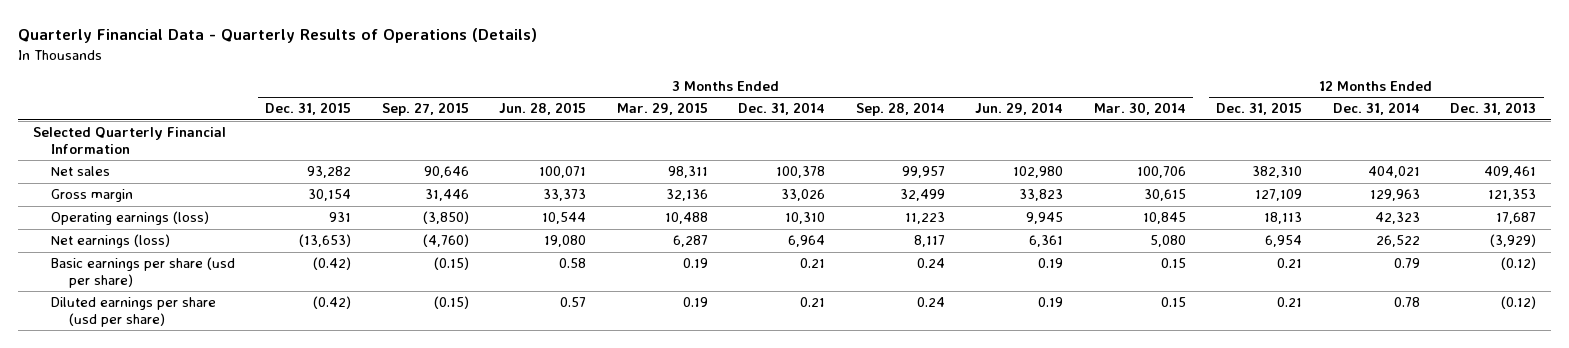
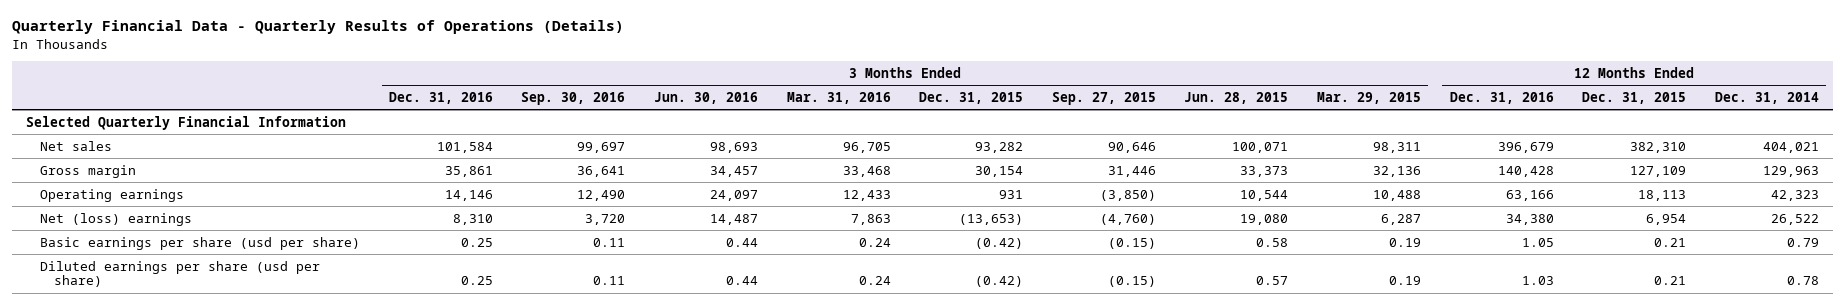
- | 3 Months Ended Dec. 31, 2015 | 3 Months Ended Sep. 27, 2015 | 3 Months Ended Jun. 28, 2015 | 3 Months Ended Mar. 29, 2015 | 3 Months Ended Dec. 31, 2014 | 3 Months Ended Sep. 28, 2014 | 3 Months Ended Jun. 29, 2014 | 3 Months Ended Mar. 30, 2014 | 12 Months Ended Dec. 31, 2015 | 12 Months Ended Dec. 31, 2014 | 12 Months Ended Dec. 31, 2013
+ | 3 Months Ended Dec. 31, 2016 | 3 Months Ended Sep. 30, 2016 | 3 Months Ended Jun. 30, 2016 | 3 Months Ended Mar. 31, 2016 | 3 Months Ended Dec. 31, 2015 | 3 Months Ended Sep. 27, 2015 | 3 Months Ended Jun. 28, 2015 | 3 Months Ended Mar. 29, 2015 | 12 Months Ended Dec. 31, 2016 | 12 Months Ended Dec. 31, 2015 | 12 Months Ended Dec. 31, 2014
- Operating earnings (loss) | 931 | (3,850) | 10,544 | 10,488 | 10,310 | 11,223 | 9,945 | 10,845 | 18,113 | 42,323 | 17,687
- Net earnings (loss) | (13,653) | (4,760) | 19,080 | 6,287 | 6,964 | 8,117 | 6,361 | 5,080 | 6,954 | 26,522 | (3,929)
+ Operating earnings | 14,146 | 12,490 | 24,097 | 12,433 | 931 | (3,850) | 10,544 | 10,488 | 63,166 | 18,113 | 42,323
+ Net (loss) earnings | 8,310 | 3,720 | 14,487 | 7,863 | (13,653) | (4,760) | 19,080 | 6,287 | 34,380 | 6,954 | 26,522

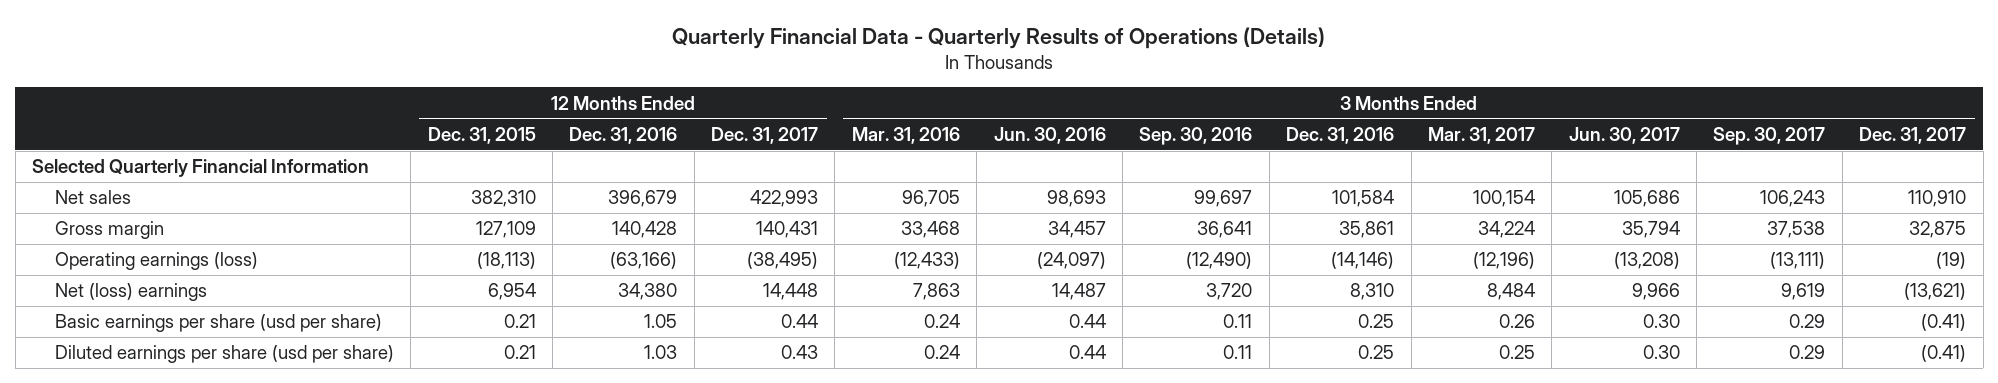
- | 3 Months Ended Dec. 31, 2016 | 3 Months Ended Sep. 30, 2016 | 3 Months Ended Jun. 30, 2016 | 3 Months Ended Mar. 31, 2016 | 3 Months Ended Dec. 31, 2015 | 3 Months Ended Sep. 27, 2015 | 3 Months Ended Jun. 28, 2015 | 3 Months Ended Mar. 29, 2015 | 12 Months Ended Dec. 31, 2016 | 12 Months Ended Dec. 31, 2015 | 12 Months Ended Dec. 31, 2014
+ | 12 Months Ended Dec. 31, 2015 | 12 Months Ended Dec. 31, 2016 | 12 Months Ended Dec. 31, 2017 | 3 Months Ended Mar. 31, 2016 | 3 Months Ended Jun. 30, 2016 | 3 Months Ended Sep. 30, 2016 | 3 Months Ended Dec. 31, 2016 | 3 Months Ended Mar. 31, 2017 | 3 Months Ended Jun. 30, 2017 | 3 Months Ended Sep. 30, 2017 | 3 Months Ended Dec. 31, 2017
- Operating earnings | 14,146 | 12,490 | 24,097 | 12,433 | 931 | (3,850) | 10,544 | 10,488 | 63,166 | 18,113 | 42,323
+ Operating earnings (loss) | (18,113) | (63,166) | (38,495) | (12,433) | (24,097) | (12,490) | (14,146) | (12,196) | (13,208) | (13,111) | (19)

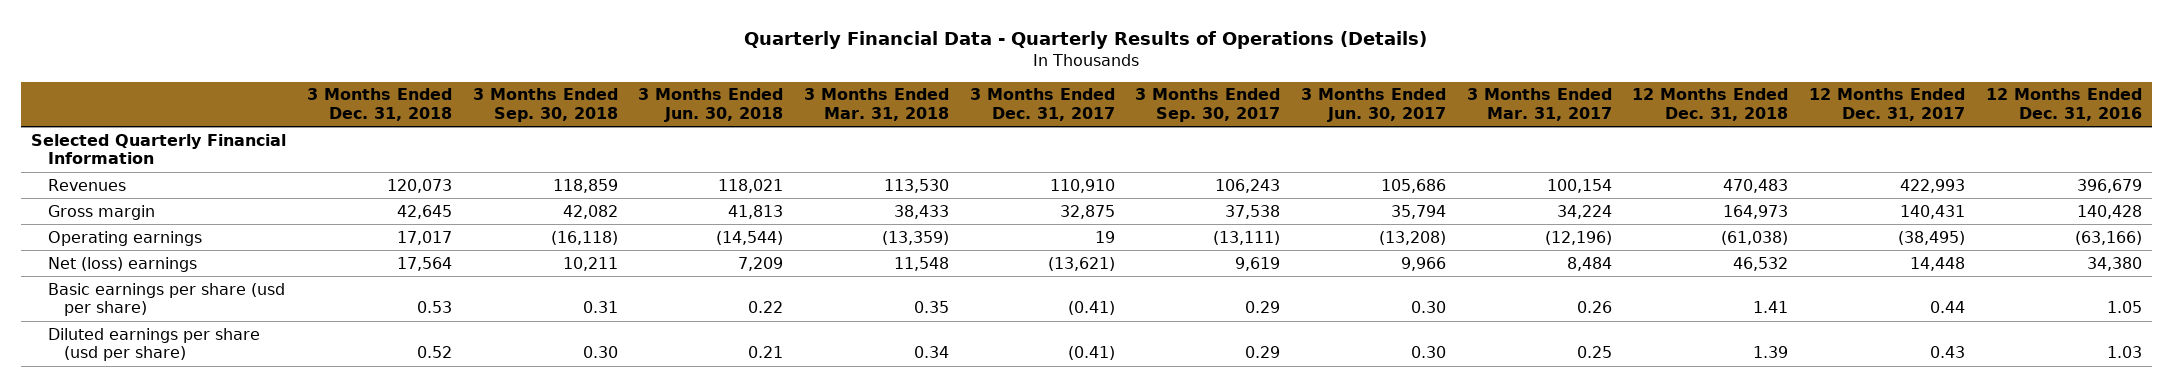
- | 12 Months Ended Dec. 31, 2015 | 12 Months Ended Dec. 31, 2016 | 12 Months Ended Dec. 31, 2017 | 3 Months Ended Mar. 31, 2016 | 3 Months Ended Jun. 30, 2016 | 3 Months Ended Sep. 30, 2016 | 3 Months Ended Dec. 31, 2016 | 3 Months Ended Mar. 31, 2017 | 3 Months Ended Jun. 30, 2017 | 3 Months Ended Sep. 30, 2017 | 3 Months Ended Dec. 31, 2017
+ | 3 Months Ended Dec. 31, 2018 | 3 Months Ended Sep. 30, 2018 | 3 Months Ended Jun. 30, 2018 | 3 Months Ended Mar. 31, 2018 | 3 Months Ended Dec. 31, 2017 | 3 Months Ended Sep. 30, 2017 | 3 Months Ended Jun. 30, 2017 | 3 Months Ended Mar. 31, 2017 | 12 Months Ended Dec. 31, 2018 | 12 Months Ended Dec. 31, 2017 | 12 Months Ended Dec. 31, 2016
- Net sales | 382,310 | 396,679 | 422,993 | 96,705 | 98,693 | 99,697 | 101,584 | 100,154 | 105,686 | 106,243 | 110,910
+ Revenues | 120,073 | 118,859 | 118,021 | 113,530 | 110,910 | 106,243 | 105,686 | 100,154 | 470,483 | 422,993 | 396,679
- Operating earnings (loss) | (18,113) | (63,166) | (38,495) | (12,433) | (24,097) | (12,490) | (14,146) | (12,196) | (13,208) | (13,111) | (19)
+ Operating earnings | 17,017 | (16,118) | (14,544) | (13,359) | 19 | (13,111) | (13,208) | (12,196) | (61,038) | (38,495) | (63,166)

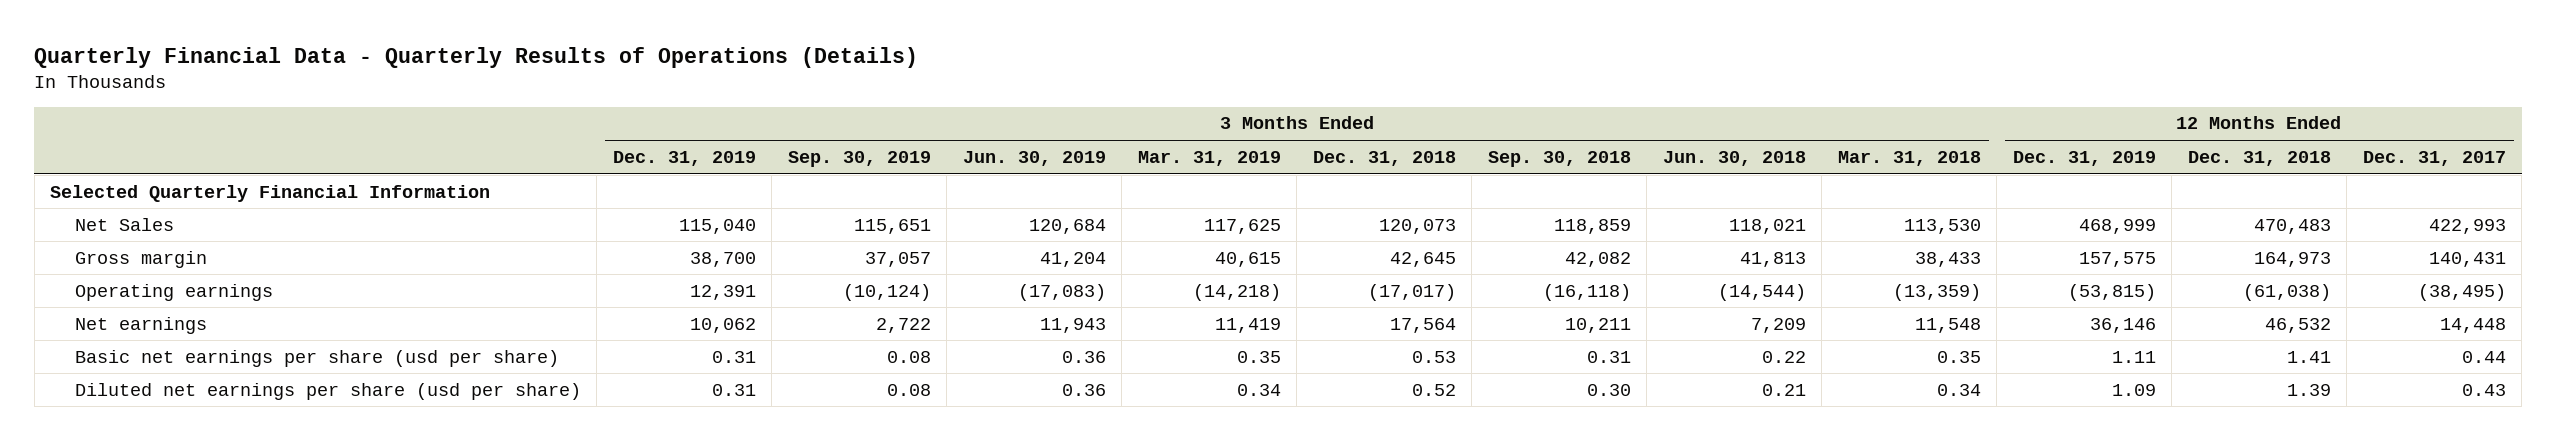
- | 3 Months Ended Dec. 31, 2018 | 3 Months Ended Sep. 30, 2018 | 3 Months Ended Jun. 30, 2018 | 3 Months Ended Mar. 31, 2018 | 3 Months Ended Dec. 31, 2017 | 3 Months Ended Sep. 30, 2017 | 3 Months Ended Jun. 30, 2017 | 3 Months Ended Mar. 31, 2017 | 12 Months Ended Dec. 31, 2018 | 12 Months Ended Dec. 31, 2017 | 12 Months Ended Dec. 31, 2016
+ | 3 Months Ended Dec. 31, 2019 | 3 Months Ended Sep. 30, 2019 | 3 Months Ended Jun. 30, 2019 | 3 Months Ended Mar. 31, 2019 | 3 Months Ended Dec. 31, 2018 | 3 Months Ended Sep. 30, 2018 | 3 Months Ended Jun. 30, 2018 | 3 Months Ended Mar. 31, 2018 | 12 Months Ended Dec. 31, 2019 | 12 Months Ended Dec. 31, 2018 | 12 Months Ended Dec. 31, 2017
- Revenues | 120,073 | 118,859 | 118,021 | 113,530 | 110,910 | 106,243 | 105,686 | 100,154 | 470,483 | 422,993 | 396,679
+ Net Sales | 115,040 | 115,651 | 120,684 | 117,625 | 120,073 | 118,859 | 118,021 | 113,530 | 468,999 | 470,483 | 422,993
- Operating earnings | 17,017 | (16,118) | (14,544) | (13,359) | 19 | (13,111) | (13,208) | (12,196) | (61,038) | (38,495) | (63,166)
- Net (loss) earnings | 17,564 | 10,211 | 7,209 | 11,548 | (13,621) | 9,619 | 9,966 | 8,484 | 46,532 | 14,448 | 34,380
- Basic earnings per share (usd per share) | 0.53 | 0.31 | 0.22 | 0.35 | (0.41) | 0.29 | 0.30 | 0.26 | 1.41 | 0.44 | 1.05
- Diluted earnings per share (usd per share) | 0.52 | 0.30 | 0.21 | 0.34 | (0.41) | 0.29 | 0.30 | 0.25 | 1.39 | 0.43 | 1.03
+ Operating earnings | 12,391 | (10,124) | (17,083) | (14,218) | (17,017) | (16,118) | (14,544) | (13,359) | (53,815) | (61,038) | (38,495)
+ Net earnings | 10,062 | 2,722 | 11,943 | 11,419 | 17,564 | 10,211 | 7,209 | 11,548 | 36,146 | 46,532 | 14,448
+ Basic net earnings per share (usd per share) | 0.31 | 0.08 | 0.36 | 0.35 | 0.53 | 0.31 | 0.22 | 0.35 | 1.11 | 1.41 | 0.44
+ Diluted net earnings per share (usd per share) | 0.31 | 0.08 | 0.36 | 0.34 | 0.52 | 0.30 | 0.21 | 0.34 | 1.09 | 1.39 | 0.43

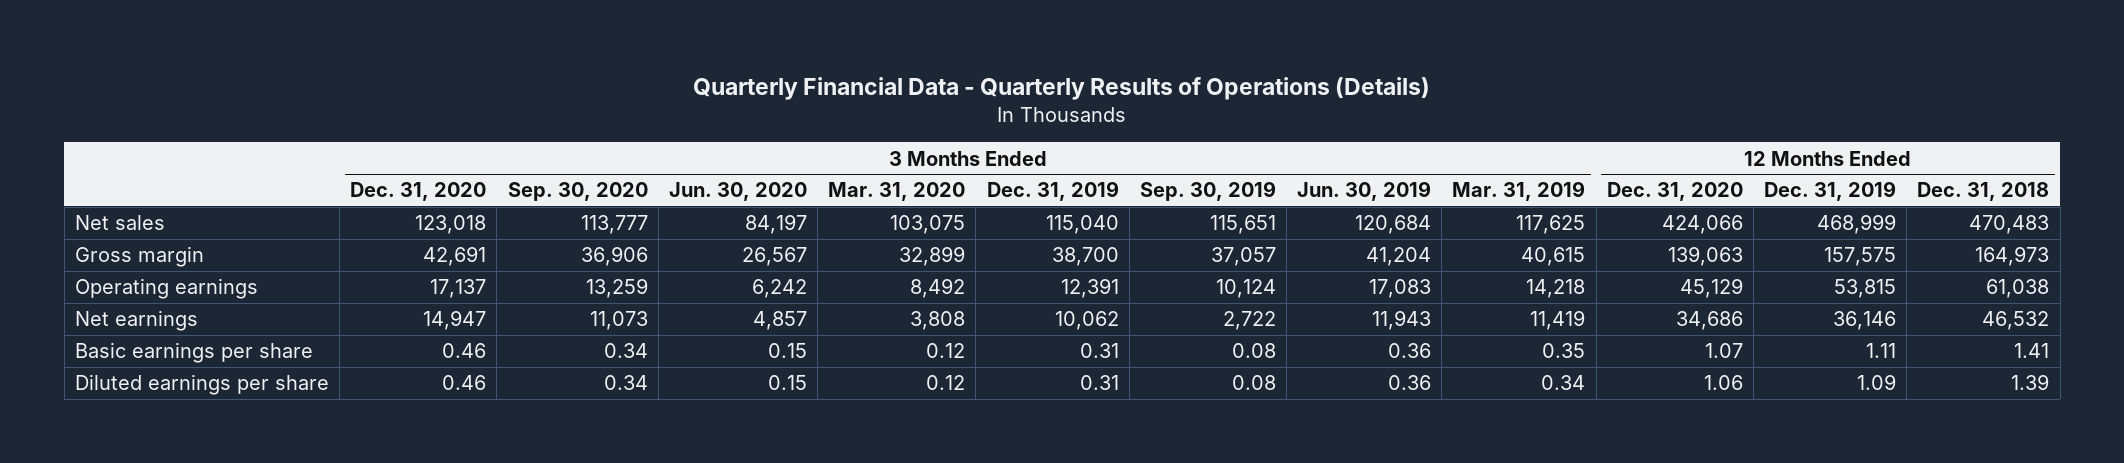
- | 3 Months Ended Dec. 31, 2019 | 3 Months Ended Sep. 30, 2019 | 3 Months Ended Jun. 30, 2019 | 3 Months Ended Mar. 31, 2019 | 3 Months Ended Dec. 31, 2018 | 3 Months Ended Sep. 30, 2018 | 3 Months Ended Jun. 30, 2018 | 3 Months Ended Mar. 31, 2018 | 12 Months Ended Dec. 31, 2019 | 12 Months Ended Dec. 31, 2018 | 12 Months Ended Dec. 31, 2017
+ | 3 Months Ended Dec. 31, 2020 | 3 Months Ended Sep. 30, 2020 | 3 Months Ended Jun. 30, 2020 | 3 Months Ended Mar. 31, 2020 | 3 Months Ended Dec. 31, 2019 | 3 Months Ended Sep. 30, 2019 | 3 Months Ended Jun. 30, 2019 | 3 Months Ended Mar. 31, 2019 | 12 Months Ended Dec. 31, 2020 | 12 Months Ended Dec. 31, 2019 | 12 Months Ended Dec. 31, 2018
- Selected Quarterly Financial Information
- Net Sales | 115,040 | 115,651 | 120,684 | 117,625 | 120,073 | 118,859 | 118,021 | 113,530 | 468,999 | 470,483 | 422,993
+ Net sales | 123,018 | 113,777 | 84,197 | 103,075 | 115,040 | 115,651 | 120,684 | 117,625 | 424,066 | 468,999 | 470,483
- Operating earnings | 12,391 | (10,124) | (17,083) | (14,218) | (17,017) | (16,118) | (14,544) | (13,359) | (53,815) | (61,038) | (38,495)
+ Operating earnings | 17,137 | 13,259 | 6,242 | 8,492 | 12,391 | 10,124 | 17,083 | 14,218 | 45,129 | 53,815 | 61,038
- Basic net earnings per share (usd per share) | 0.31 | 0.08 | 0.36 | 0.35 | 0.53 | 0.31 | 0.22 | 0.35 | 1.11 | 1.41 | 0.44
- Diluted net earnings per share (usd per share) | 0.31 | 0.08 | 0.36 | 0.34 | 0.52 | 0.30 | 0.21 | 0.34 | 1.09 | 1.39 | 0.43
+ Basic earnings per share | 0.46 | 0.34 | 0.15 | 0.12 | 0.31 | 0.08 | 0.36 | 0.35 | 1.07 | 1.11 | 1.41
+ Diluted earnings per share | 0.46 | 0.34 | 0.15 | 0.12 | 0.31 | 0.08 | 0.36 | 0.34 | 1.06 | 1.09 | 1.39

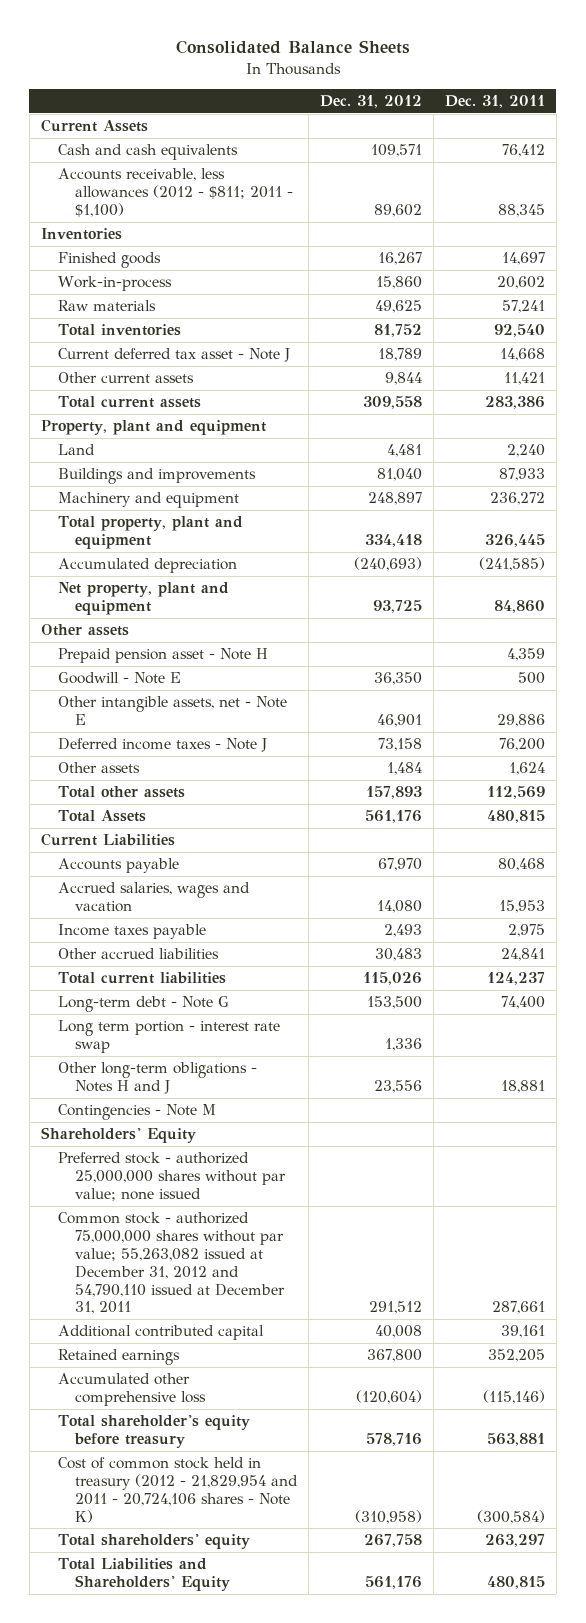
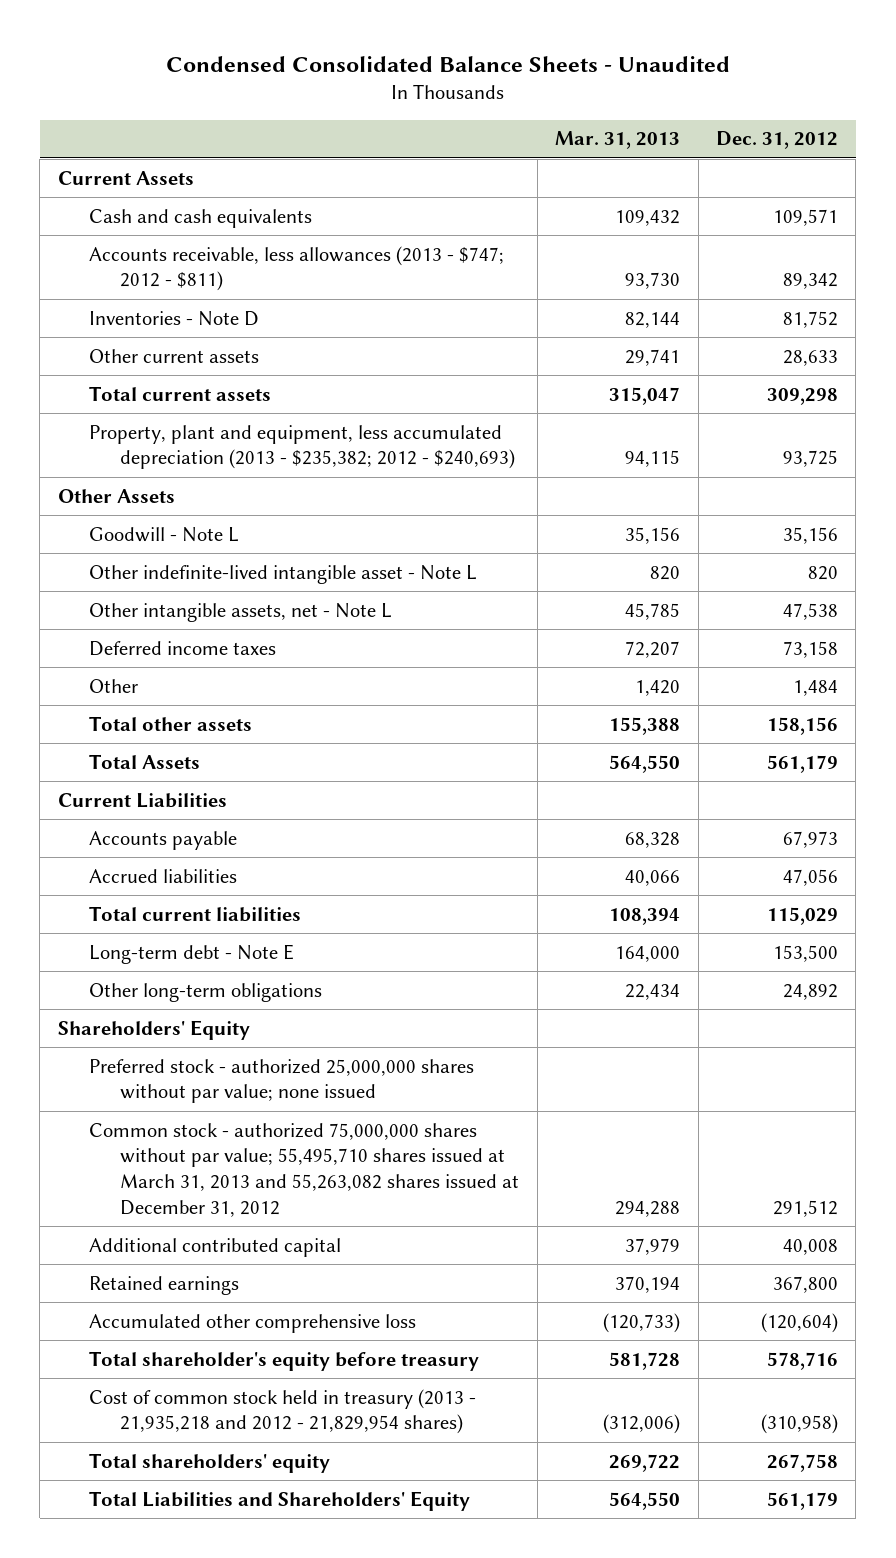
- Consolidated Balance Sheets
+ Condensed Consolidated Balance Sheets - Unaudited
- | Dec. 31, 2012 | Dec. 31, 2011
+ | Mar. 31, 2013 | Dec. 31, 2012
- Accounts receivable, less allowances (2012 - $811; 2011 - $1,100) | 89,602 | 88,345
- Inventories
- Finished goods | 16,267 | 14,697
- Work-in-process | 15,860 | 20,602
- Raw materials | 49,625 | 57,241
- Total inventories | 81,752 | 92,540
- Current deferred tax asset - Note J | 18,789 | 14,668
- Other current assets | 9,844 | 11,421
- Total current assets | 309,558 | 283,386
- Property, plant and equipment
- Land | 4,481 | 2,240
- Buildings and improvements | 81,040 | 87,933
- Machinery and equipment | 248,897 | 236,272
- Total property, plant and equipment | 334,418 | 326,445
- Accumulated depreciation | (240,693) | (241,585)
- Net property, plant and equipment | 93,725 | 84,860
- Other assets
- Prepaid pension asset - Note H | | 4,359
- Goodwill - Note E | 36,350 | 500
- Other intangible assets, net - Note E | 46,901 | 29,886
- Deferred income taxes - Note J | 73,158 | 76,200
- Other assets | 1,484 | 1,624
- Total other assets | 157,893 | 112,569
- Total Assets | 561,176 | 480,815
+ Accounts receivable, less allowances (2013 - $747; 2012 - $811) | 93,730 | 89,342
+ Inventories - Note D | 82,144 | 81,752
+ Other current assets | 29,741 | 28,633
+ Total current assets | 315,047 | 309,298
+ Property, plant and equipment, less accumulated depreciation (2013 - $235,382; 2012 - $240,693) | 94,115 | 93,725
+ Other Assets
+ Goodwill - Note L | 35,156 | 35,156
+ Other indefinite-lived intangible asset - Note L | 820 | 820
+ Other intangible assets, net - Note L | 45,785 | 47,538
+ Deferred income taxes | 72,207 | 73,158
+ Other | 1,420 | 1,484
+ Total other assets | 155,388 | 158,156
+ Total Assets | 564,550 | 561,179
- Accounts payable | 67,970 | 80,468
- Accrued salaries, wages and vacation | 14,080 | 15,953
- Income taxes payable | 2,493 | 2,975
- Other accrued liabilities | 30,483 | 24,841
- Total current liabilities | 115,026 | 124,237
- Long-term debt - Note G | 153,500 | 74,400
- Long term portion - interest rate swap | 1,336 |
- Other long-term obligations - Notes H and J | 23,556 | 18,881
- Contingencies - Note M
+ Accounts payable | 68,328 | 67,973
+ Accrued liabilities | 40,066 | 47,056
+ Total current liabilities | 108,394 | 115,029
+ Long-term debt - Note E | 164,000 | 153,500
+ Other long-term obligations | 22,434 | 24,892
- Common stock - authorized 75,000,000 shares without par value; 55,263,082 issued at December 31, 2012 and 54,790,110 issued at December 31, 2011 | 291,512 | 287,661
+ Common stock - authorized 75,000,000 shares without par value; 55,495,710 shares issued at March 31, 2013 and 55,263,082 shares issued at December 31, 2012 | 294,288 | 291,512
- Cost of common stock held in treasury (2012 - 21,829,954 and 2011 - 20,724,106 shares - Note K) | (310,958) | (300,584)
+ Cost of common stock held in treasury (2013 - 21,935,218 and 2012 - 21,829,954 shares) | (312,006) | (310,958)
- Total Liabilities and Shareholders' Equity | 561,176 | 480,815
+ Total Liabilities and Shareholders' Equity | 564,550 | 561,179

